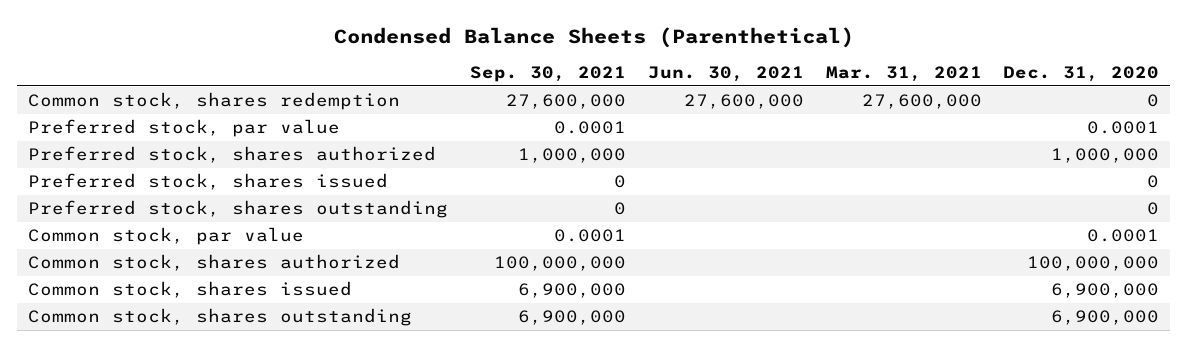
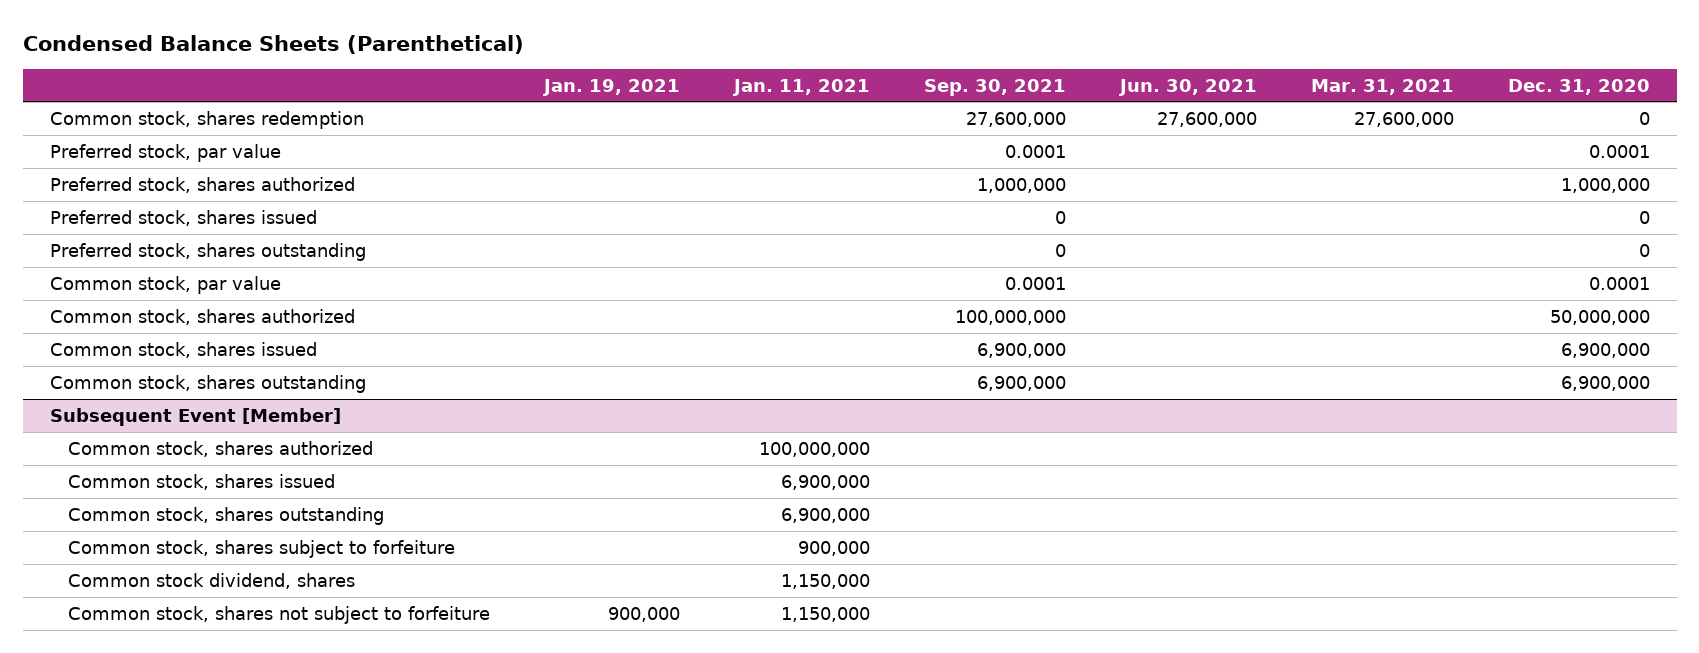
- | Sep. 30, 2021 | Jun. 30, 2021 | Mar. 31, 2021 | Dec. 31, 2020
+ | Jan. 19, 2021 | Jan. 11, 2021 | Sep. 30, 2021 | Jun. 30, 2021 | Mar. 31, 2021 | Dec. 31, 2020
- Common stock, shares authorized | 100,000,000 | | | 100,000,000
+ Common stock, shares authorized | | | 100,000,000 | | | 50,000,000
+ Subsequent Event [Member]
+ Common stock, shares authorized | | 100,000,000 | | | |
+ Common stock, shares issued | | 6,900,000 | | | |
+ Common stock, shares outstanding | | 6,900,000 | | | |
+ Common stock, shares subject to forfeiture | | 900,000 | | | |
+ Common stock dividend, shares | | 1,150,000 | | | |
+ Common stock, shares not subject to forfeiture | 900,000 | 1,150,000 | | | |

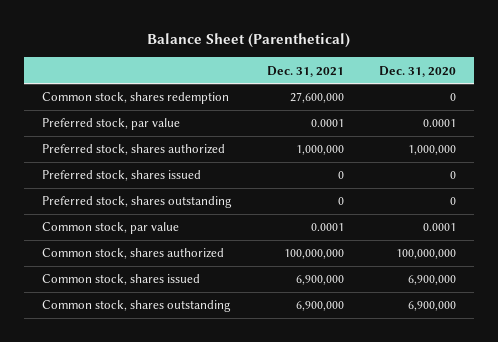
- Condensed Balance Sheets (Parenthetical)
+ Balance Sheet (Parenthetical)
- | Jan. 19, 2021 | Jan. 11, 2021 | Sep. 30, 2021 | Jun. 30, 2021 | Mar. 31, 2021 | Dec. 31, 2020
+ | Dec. 31, 2021 | Dec. 31, 2020
- Common stock, shares authorized | | | 100,000,000 | | | 50,000,000
+ Common stock, shares authorized | 100,000,000 | 100,000,000
- Subsequent Event [Member]
- Common stock, shares authorized | | 100,000,000 | | | |
- Common stock, shares issued | | 6,900,000 | | | |
- Common stock, shares outstanding | | 6,900,000 | | | |
- Common stock, shares subject to forfeiture | | 900,000 | | | |
- Common stock dividend, shares | | 1,150,000 | | | |
- Common stock, shares not subject to forfeiture | 900,000 | 1,150,000 | | | |

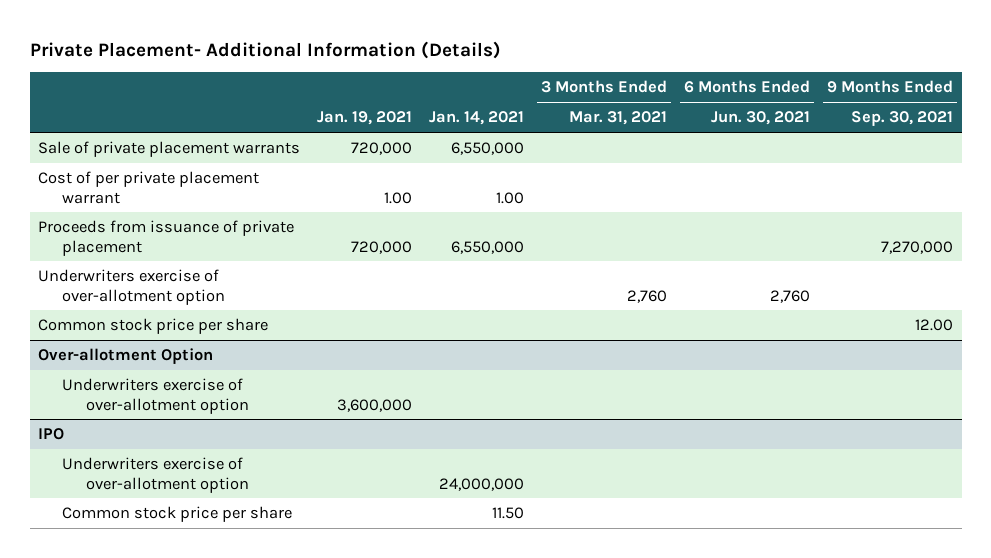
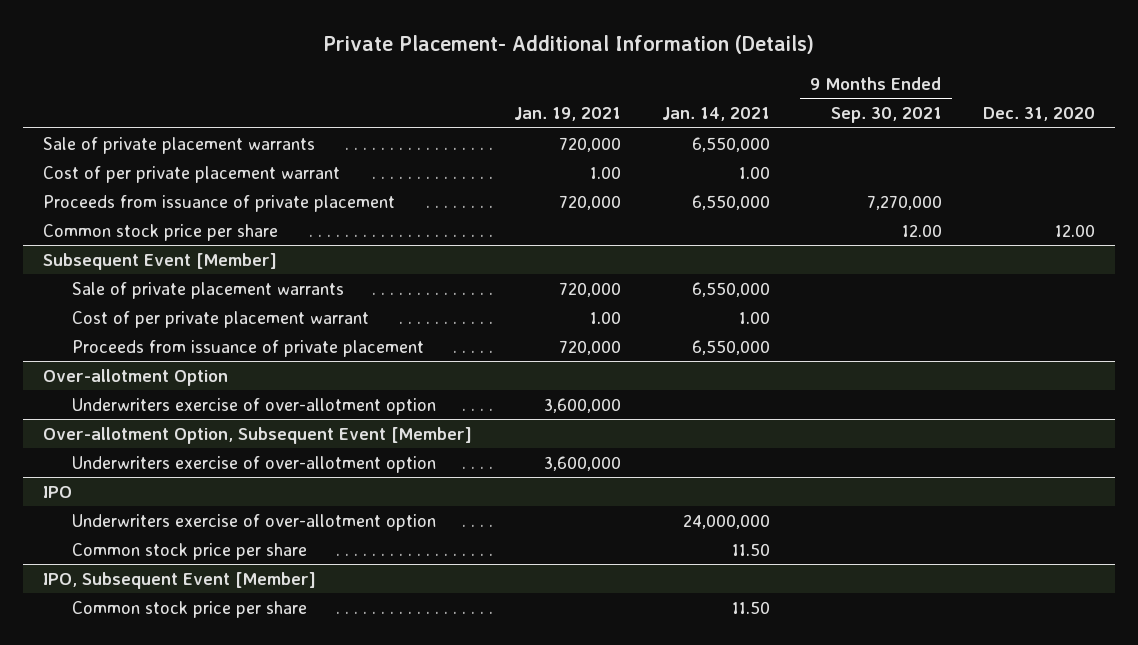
- | Jan. 19, 2021 | Jan. 14, 2021 | 3 Months Ended Mar. 31, 2021 | 6 Months Ended Jun. 30, 2021 | 9 Months Ended Sep. 30, 2021
+ | Jan. 19, 2021 | Jan. 14, 2021 | 9 Months Ended Sep. 30, 2021 | Dec. 31, 2020
- Underwriters exercise of over-allotment option | | | 2,760 | 2,760 |
+ Subsequent Event [Member]
+ Sale of private placement warrants | 720,000 | 6,550,000 | |
+ Cost of per private placement warrant | 1.00 | 1.00 | |
+ Proceeds from issuance of private placement | 720,000 | 6,550,000 | |
+ Over-allotment Option, Subsequent Event [Member]
+ Underwriters exercise of over-allotment option | 3,600,000 | | |
+ IPO, Subsequent Event [Member]
+ Common stock price per share | | 11.50 | |

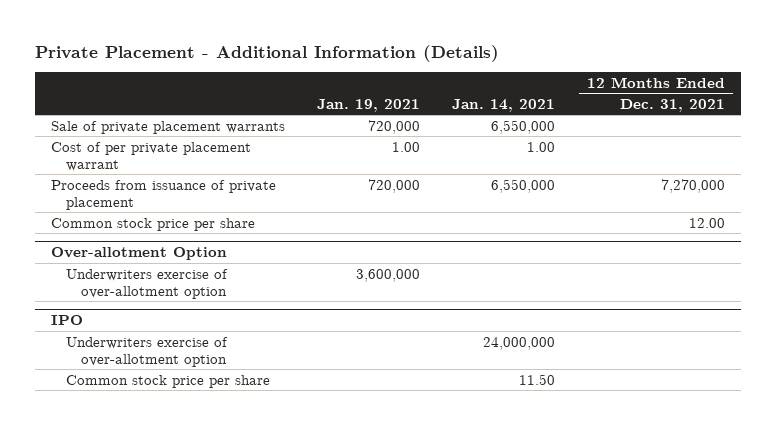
- Private Placement- Additional Information (Details)
+ Private Placement - Additional Information (Details)
- | Jan. 19, 2021 | Jan. 14, 2021 | 9 Months Ended Sep. 30, 2021 | Dec. 31, 2020
+ | Jan. 19, 2021 | Jan. 14, 2021 | 12 Months Ended Dec. 31, 2021
- Subsequent Event [Member]
- Sale of private placement warrants | 720,000 | 6,550,000 | |
- Cost of per private placement warrant | 1.00 | 1.00 | |
- Proceeds from issuance of private placement | 720,000 | 6,550,000 | |
- Over-allotment Option, Subsequent Event [Member]
- Underwriters exercise of over-allotment option | 3,600,000 | | |
- IPO, Subsequent Event [Member]
- Common stock price per share | | 11.50 | |

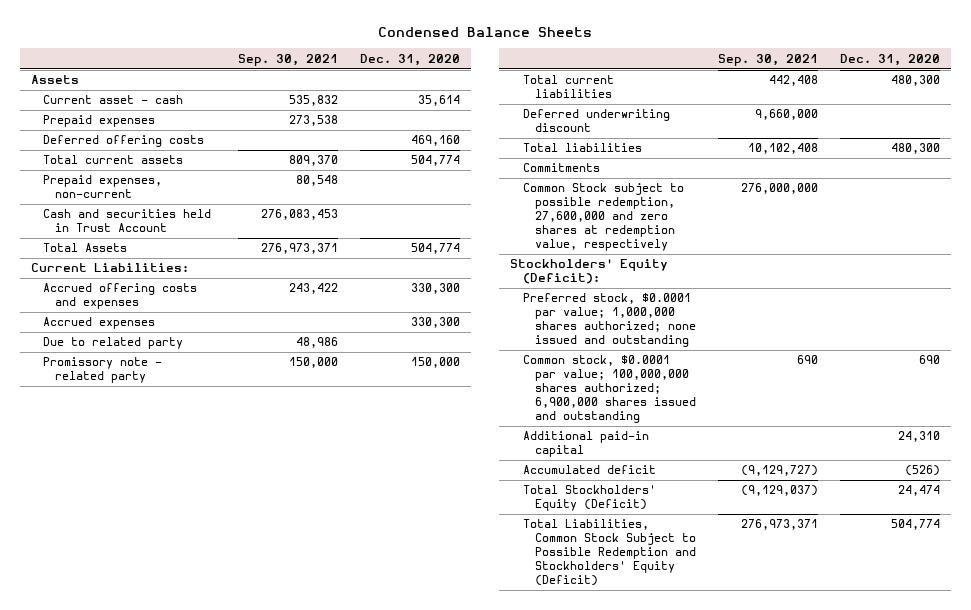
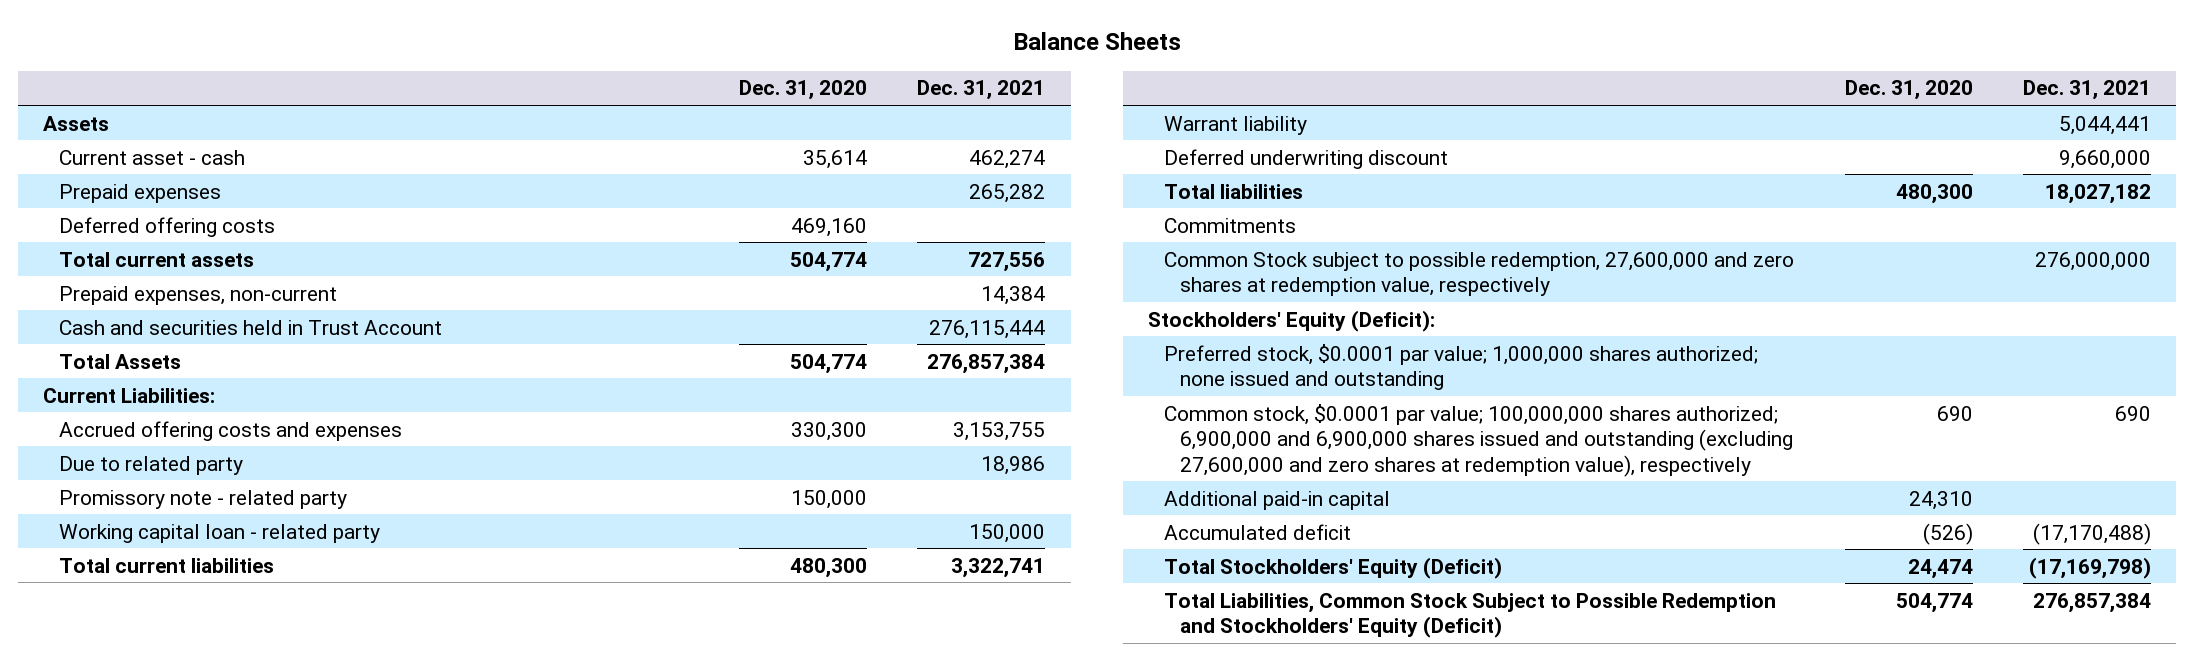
- Condensed Balance Sheets
+ Balance Sheets
- | Sep. 30, 2021 | Dec. 31, 2020
+ | Dec. 31, 2020 | Dec. 31, 2021
- Accrued expenses | | 330,300
+ Working capital loan - related party | | 150,000
+ Warrant liability | | 5,044,441
- Common stock, $0.0001 par value; 100,000,000 shares authorized; 6,900,000 shares issued and outstanding | 690 | 690
+ Common stock, $0.0001 par value; 100,000,000 shares authorized; 6,900,000 and 6,900,000 shares issued and outstanding (excluding 27,600,000 and zero shares at redemption value), respectively | 690 | 690

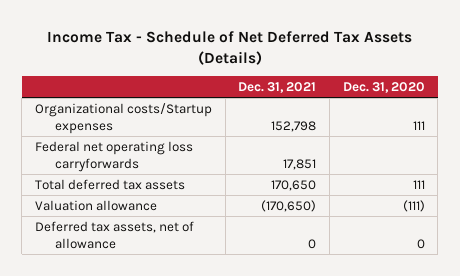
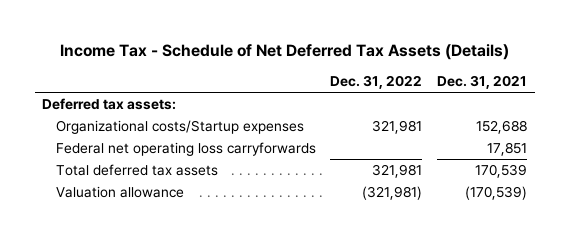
- | Dec. 31, 2021 | Dec. 31, 2020
+ | Dec. 31, 2022 | Dec. 31, 2021
- Organizational costs/Startup expenses | 152,798 | 111
+ Deferred tax assets:
+ Organizational costs/Startup expenses | 321,981 | 152,688
- Total deferred tax assets | 170,650 | 111
- Valuation allowance | (170,650) | (111)
- Deferred tax assets, net of allowance | 0 | 0
+ Total deferred tax assets | 321,981 | 170,539
+ Valuation allowance | (321,981) | (170,539)

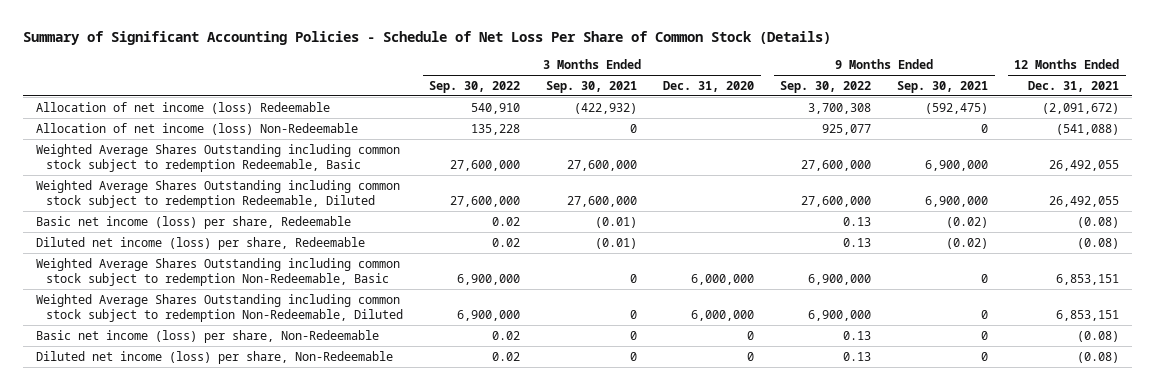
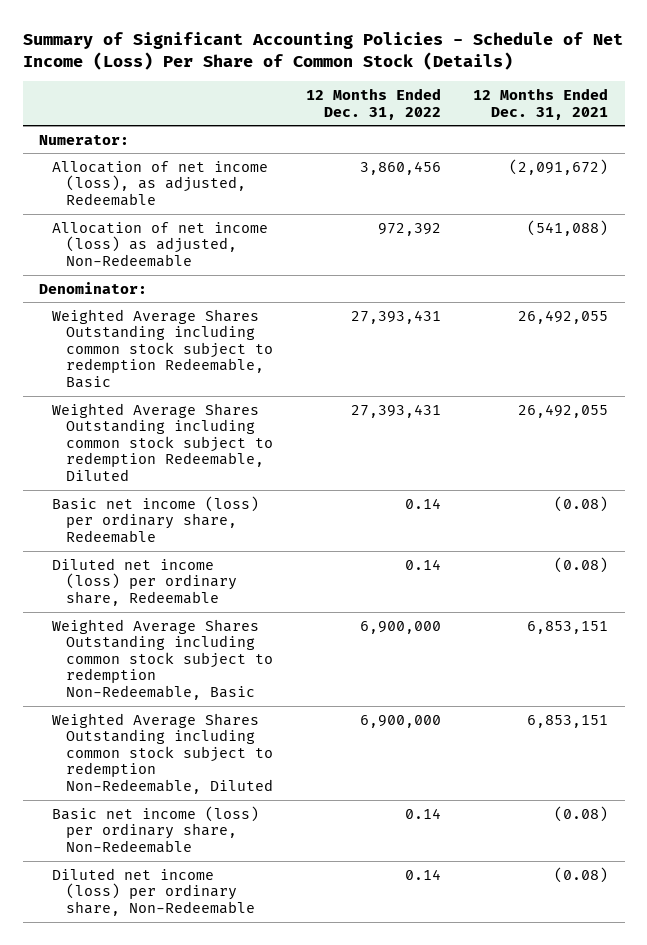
- Summary of Significant Accounting Policies - Schedule of Net Loss Per Share of Common Stock (Details)
+ Summary of Significant Accounting Policies - Schedule of Net Income (Loss) Per Share of Common Stock (Details)
- | 3 Months Ended Sep. 30, 2022 | 3 Months Ended Sep. 30, 2021 | 3 Months Ended Dec. 31, 2020 | 9 Months Ended Sep. 30, 2022 | 9 Months Ended Sep. 30, 2021 | 12 Months Ended Dec. 31, 2021
+ | 12 Months Ended Dec. 31, 2022 | 12 Months Ended Dec. 31, 2021
- Allocation of net income (loss) Redeemable | 540,910 | (422,932) | | 3,700,308 | (592,475) | (2,091,672)
- Allocation of net income (loss) Non-Redeemable | 135,228 | 0 | | 925,077 | 0 | (541,088)
+ Numerator:
+ Allocation of net income (loss), as adjusted, Redeemable | 3,860,456 | (2,091,672)
+ Allocation of net income (loss) as adjusted, Non-Redeemable | 972,392 | (541,088)
+ Denominator:
- Basic net income (loss) per share, Redeemable | 0.02 | (0.01) | | 0.13 | (0.02) | (0.08)
- Diluted net income (loss) per share, Redeemable | 0.02 | (0.01) | | 0.13 | (0.02) | (0.08)
+ Basic net income (loss) per ordinary share, Redeemable | 0.14 | (0.08)
+ Diluted net income (loss) per ordinary share, Redeemable | 0.14 | (0.08)
- Basic net income (loss) per share, Non-Redeemable | 0.02 | 0 | 0 | 0.13 | 0 | (0.08)
- Diluted net income (loss) per share, Non-Redeemable | 0.02 | 0 | 0 | 0.13 | 0 | (0.08)
+ Basic net income (loss) per ordinary share, Non-Redeemable | 0.14 | (0.08)
+ Diluted net income (loss) per ordinary share, Non-Redeemable | 0.14 | (0.08)

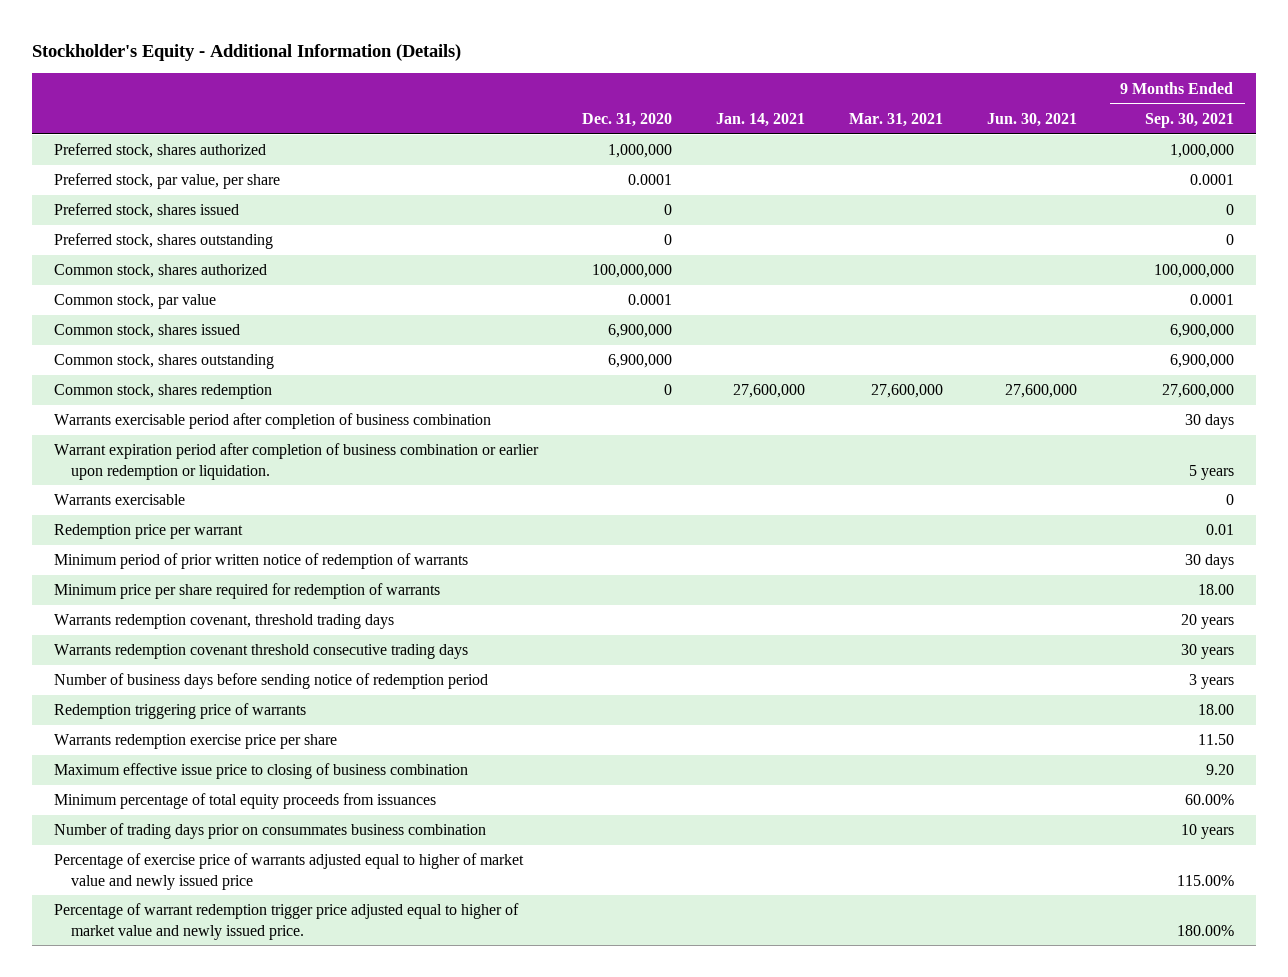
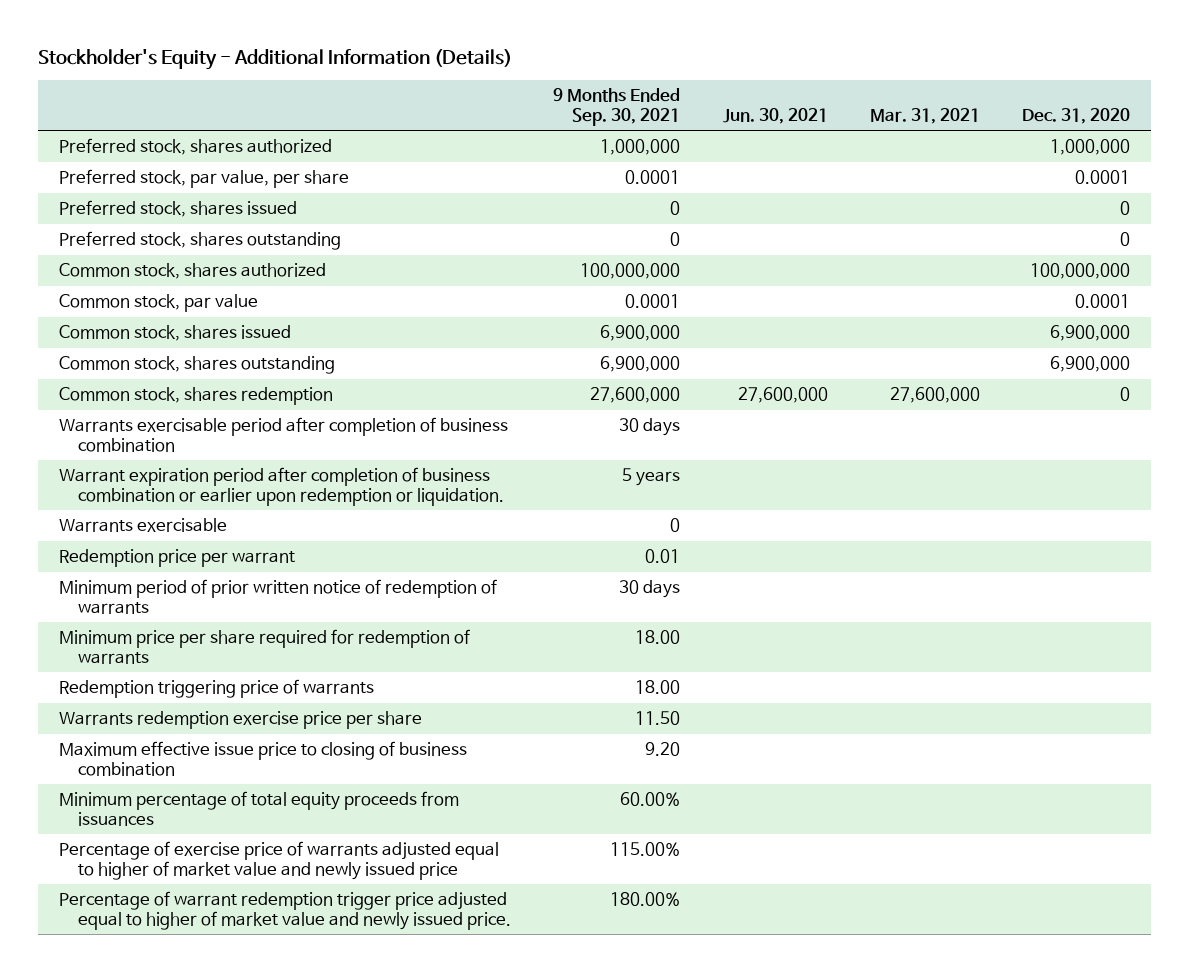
- | Dec. 31, 2020 | Jan. 14, 2021 | Mar. 31, 2021 | Jun. 30, 2021 | 9 Months Ended Sep. 30, 2021
+ | 9 Months Ended Sep. 30, 2021 | Jun. 30, 2021 | Mar. 31, 2021 | Dec. 31, 2020
- Warrants redemption covenant, threshold trading days | | | | | 20 years
- Warrants redemption covenant threshold consecutive trading days | | | | | 30 years
- Number of business days before sending notice of redemption period | | | | | 3 years
- Number of trading days prior on consummates business combination | | | | | 10 years

